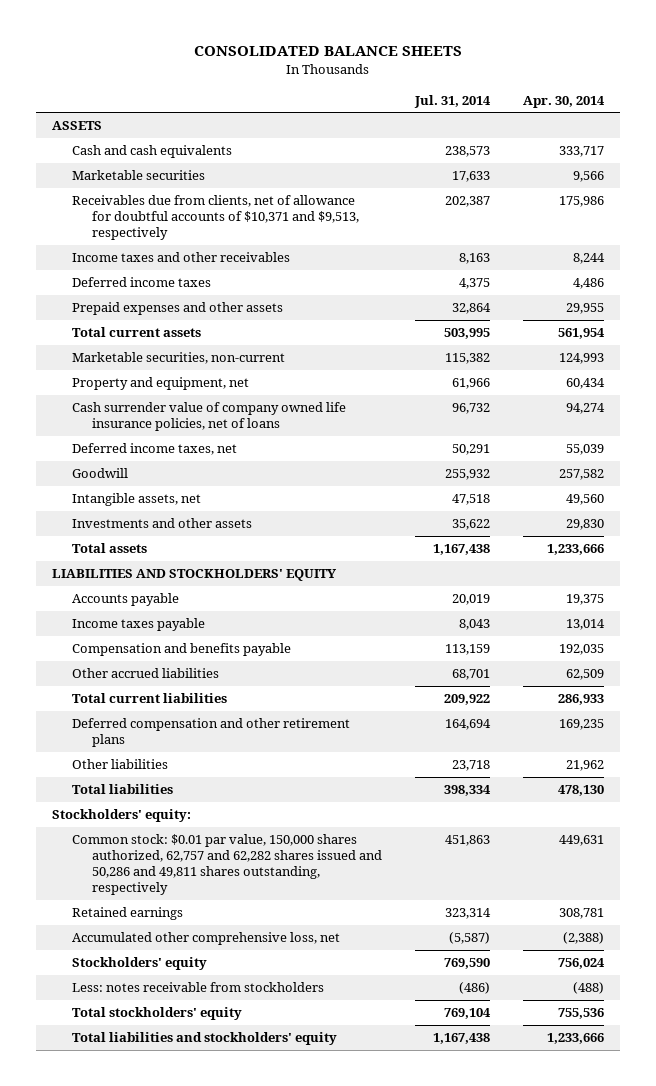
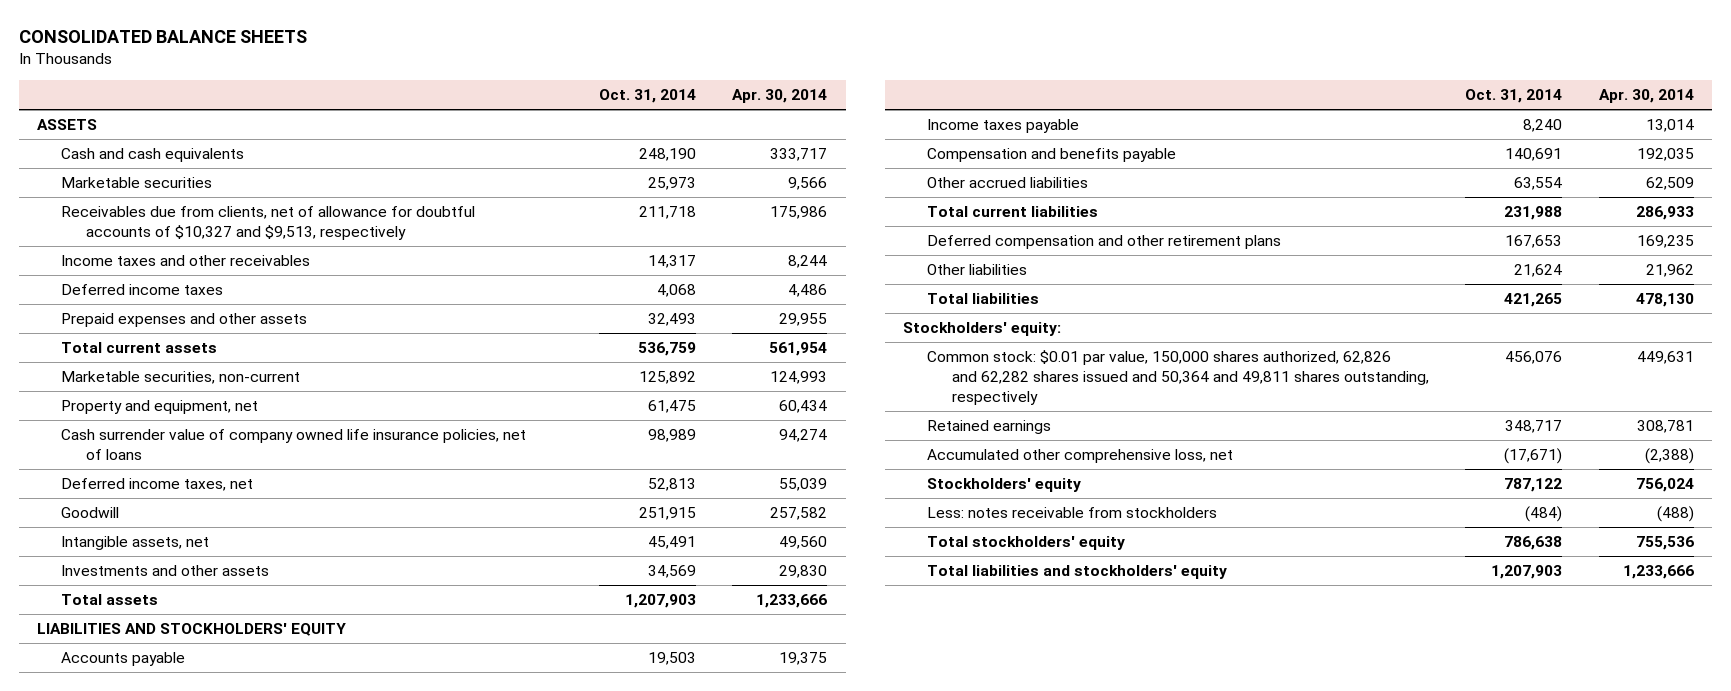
- | Jul. 31, 2014 | Apr. 30, 2014
+ | Oct. 31, 2014 | Apr. 30, 2014
- Receivables due from clients, net of allowance for doubtful accounts of $10,371 and $9,513, respectively | 202,387 | 175,986
+ Receivables due from clients, net of allowance for doubtful accounts of $10,327 and $9,513, respectively | 211,718 | 175,986
- Common stock: $0.01 par value, 150,000 shares authorized, 62,757 and 62,282 shares issued and 50,286 and 49,811 shares outstanding, respectively | 451,863 | 449,631
+ Common stock: $0.01 par value, 150,000 shares authorized, 62,826 and 62,282 shares issued and 50,364 and 49,811 shares outstanding, respectively | 456,076 | 449,631

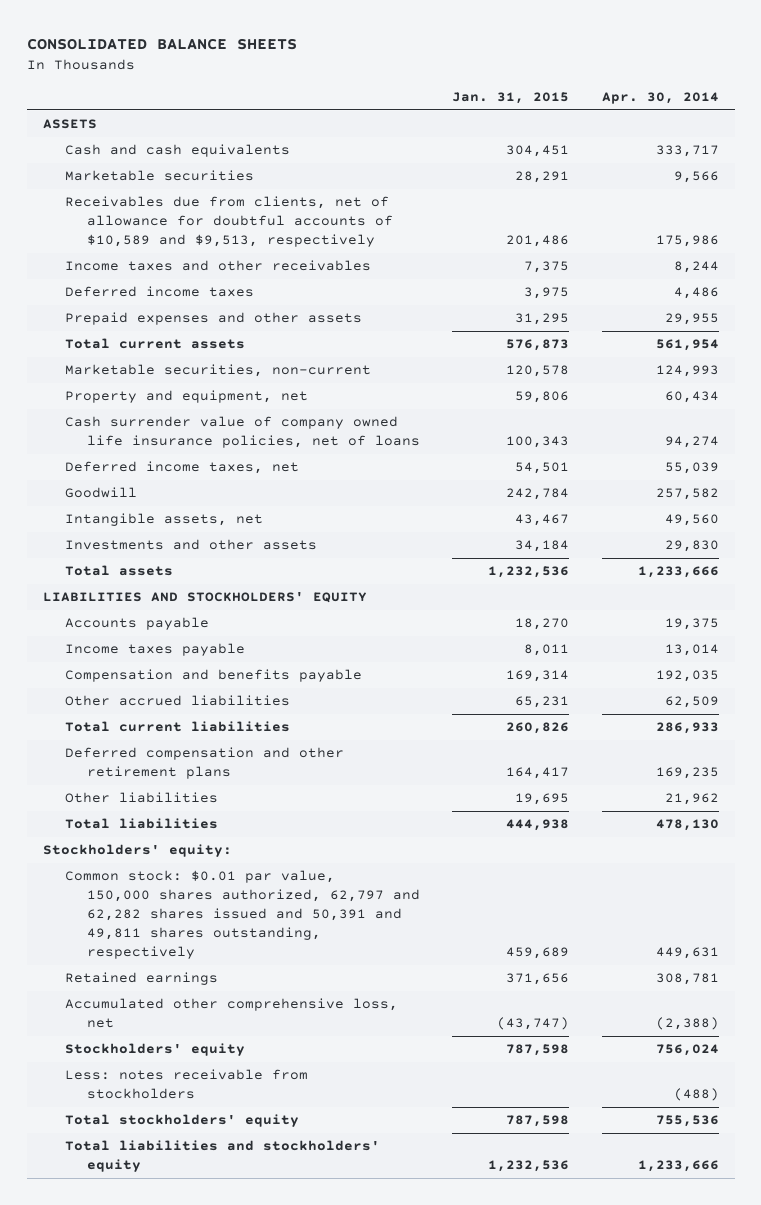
- | Oct. 31, 2014 | Apr. 30, 2014
+ | Jan. 31, 2015 | Apr. 30, 2014
- Receivables due from clients, net of allowance for doubtful accounts of $10,327 and $9,513, respectively | 211,718 | 175,986
+ Receivables due from clients, net of allowance for doubtful accounts of $10,589 and $9,513, respectively | 201,486 | 175,986
- Common stock: $0.01 par value, 150,000 shares authorized, 62,826 and 62,282 shares issued and 50,364 and 49,811 shares outstanding, respectively | 456,076 | 449,631
+ Common stock: $0.01 par value, 150,000 shares authorized, 62,797 and 62,282 shares issued and 50,391 and 49,811 shares outstanding, respectively | 459,689 | 449,631

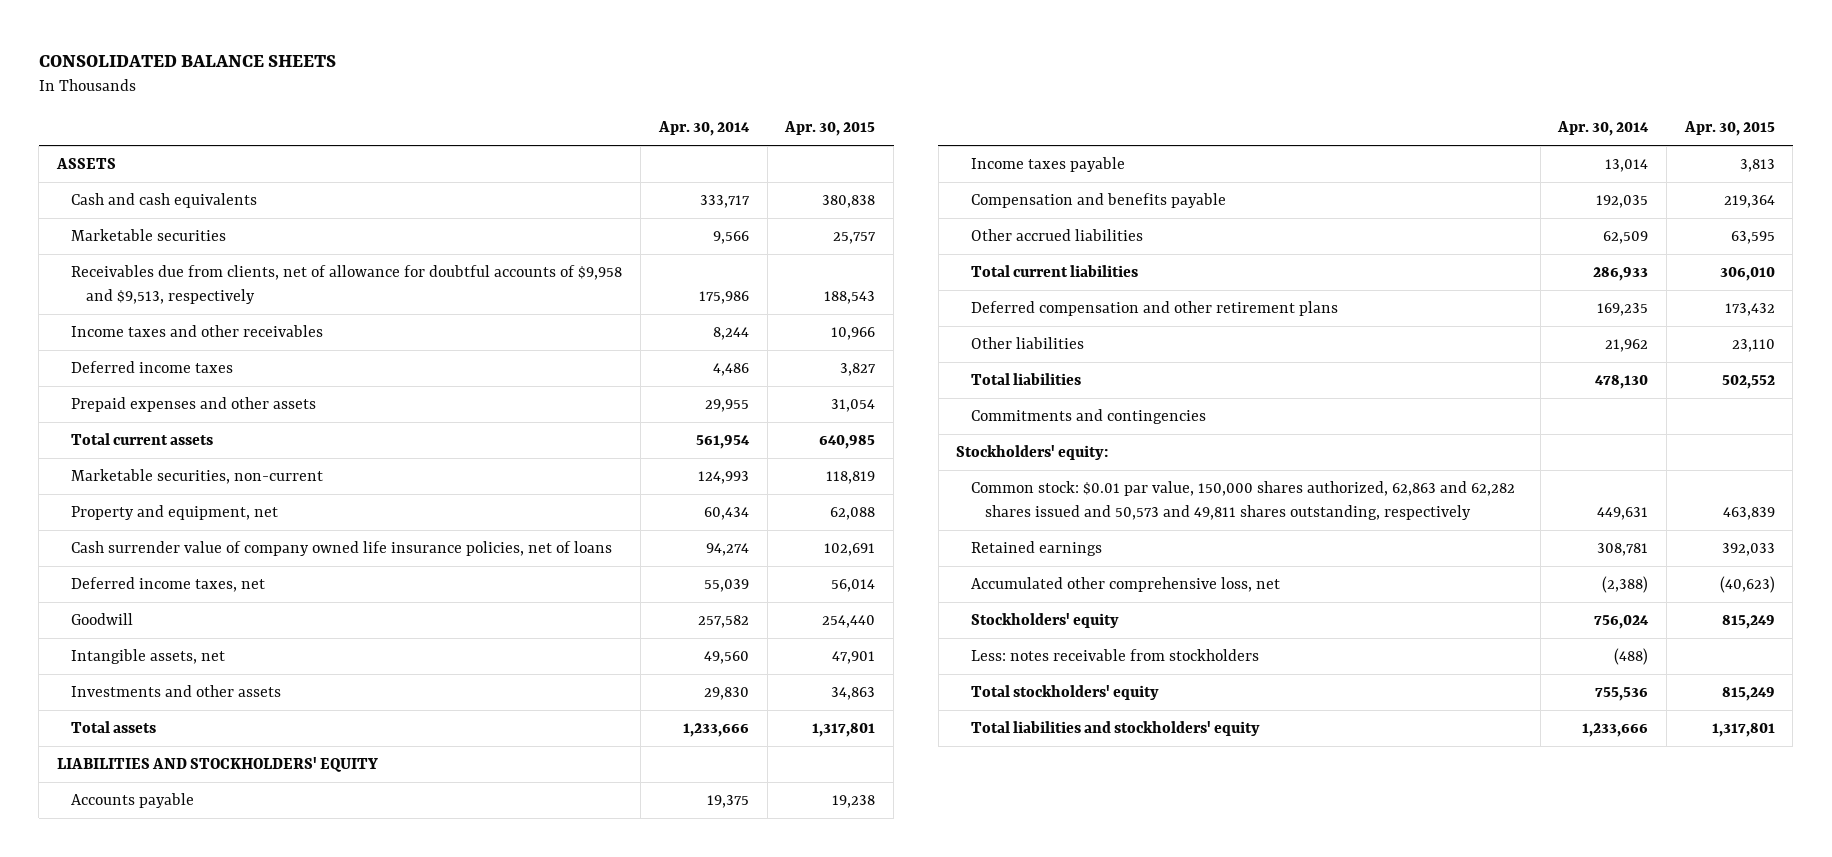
- | Jan. 31, 2015 | Apr. 30, 2014
+ | Apr. 30, 2014 | Apr. 30, 2015
- Receivables due from clients, net of allowance for doubtful accounts of $10,589 and $9,513, respectively | 201,486 | 175,986
+ Receivables due from clients, net of allowance for doubtful accounts of $9,958 and $9,513, respectively | 175,986 | 188,543
+ Commitments and contingencies
- Common stock: $0.01 par value, 150,000 shares authorized, 62,797 and 62,282 shares issued and 50,391 and 49,811 shares outstanding, respectively | 459,689 | 449,631
+ Common stock: $0.01 par value, 150,000 shares authorized, 62,863 and 62,282 shares issued and 50,573 and 49,811 shares outstanding, respectively | 449,631 | 463,839

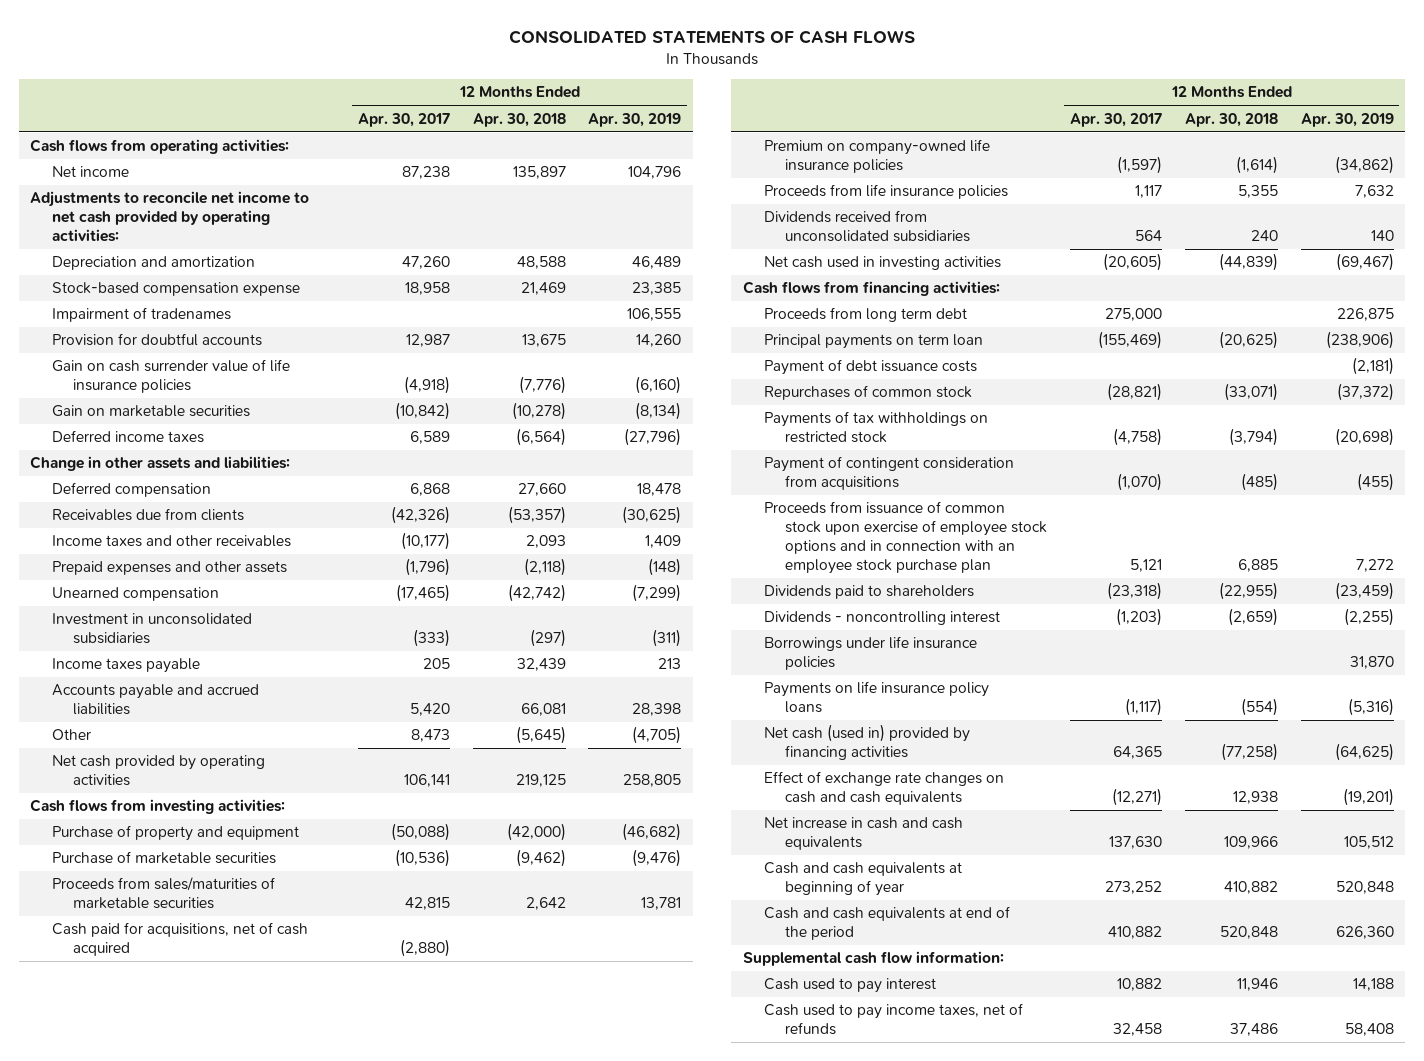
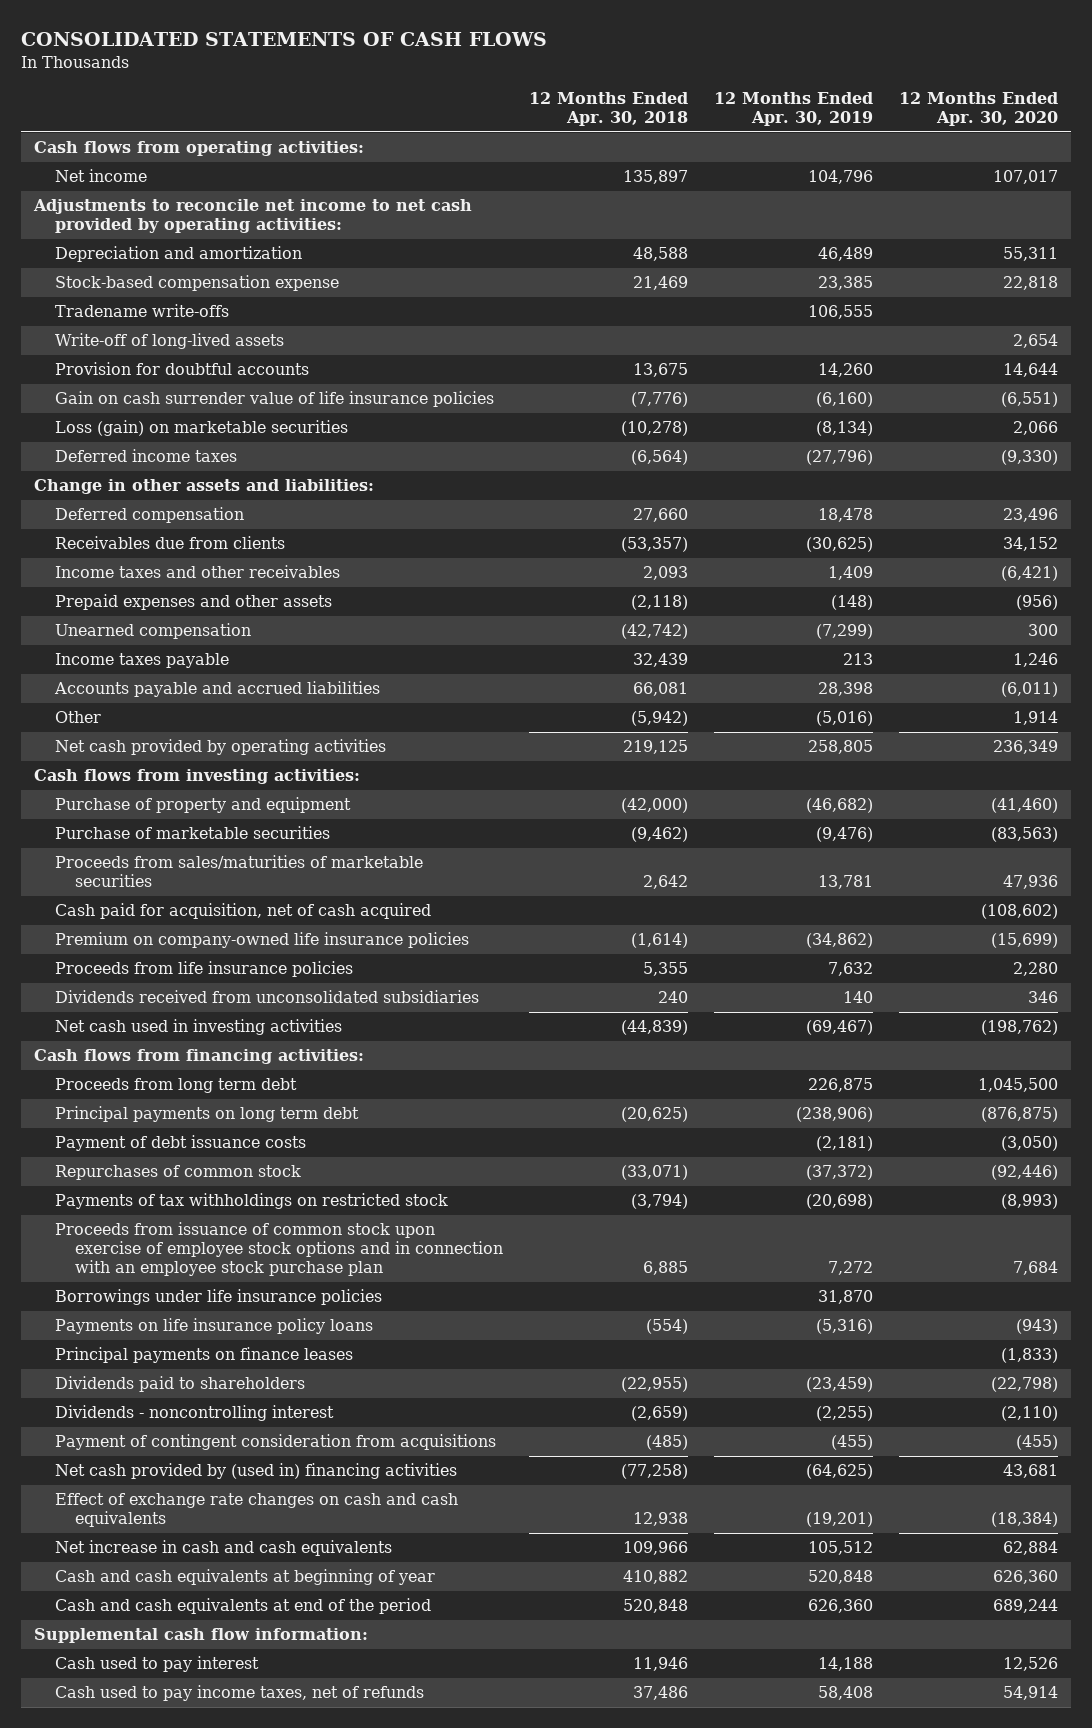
- | 12 Months Ended Apr. 30, 2017 | 12 Months Ended Apr. 30, 2018 | 12 Months Ended Apr. 30, 2019
+ | 12 Months Ended Apr. 30, 2018 | 12 Months Ended Apr. 30, 2019 | 12 Months Ended Apr. 30, 2020
- Impairment of tradenames | | | 106,555
+ Tradename write-offs | | 106,555 |
+ Write-off of long-lived assets | | | 2,654
- Gain on marketable securities | (10,842) | (10,278) | (8,134)
+ Loss (gain) on marketable securities | (10,278) | (8,134) | 2,066
- Investment in unconsolidated subsidiaries | (333) | (297) | (311)
- Other | 8,473 | (5,645) | (4,705)
+ Other | (5,942) | (5,016) | 1,914
- Cash paid for acquisitions, net of cash acquired | (2,880) | |
+ Cash paid for acquisition, net of cash acquired | | | (108,602)
- Principal payments on term loan | (155,469) | (20,625) | (238,906)
+ Principal payments on long term debt | (20,625) | (238,906) | (876,875)
- Net cash (used in) provided by financing activities | 64,365 | (77,258) | (64,625)
+ Principal payments on finance leases | | | (1,833)
moved down: Dividends paid to shareholders | (22,955) | (23,459) | (22,798)
moved down: Dividends - noncontrolling interest | (2,659) | (2,255) | (2,110)
moved down: Payment of contingent consideration from acquisitions | (485) | (455) | (455)
+ Net cash provided by (used in) financing activities | (77,258) | (64,625) | 43,681

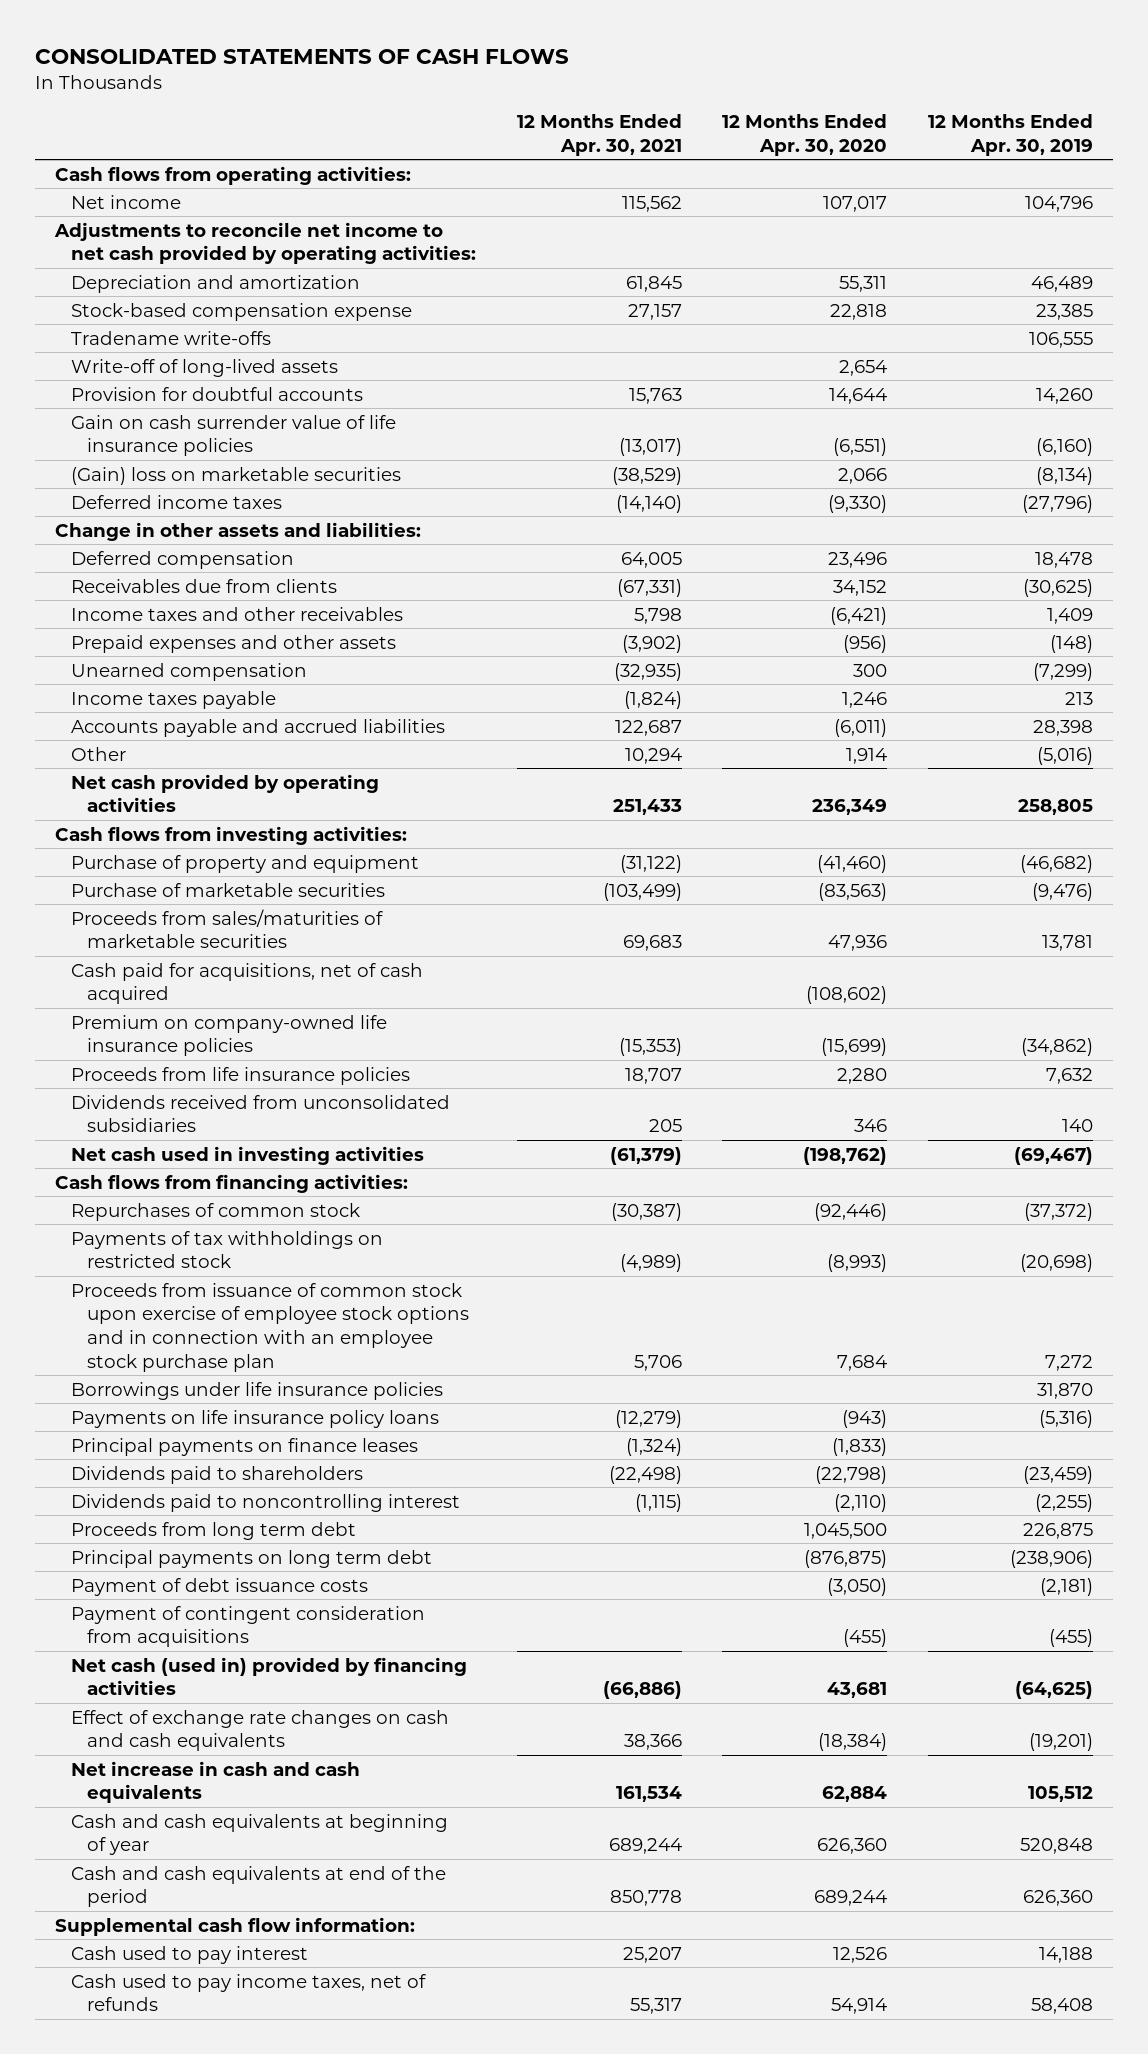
- | 12 Months Ended Apr. 30, 2018 | 12 Months Ended Apr. 30, 2019 | 12 Months Ended Apr. 30, 2020
+ | 12 Months Ended Apr. 30, 2021 | 12 Months Ended Apr. 30, 2020 | 12 Months Ended Apr. 30, 2019
- Loss (gain) on marketable securities | (10,278) | (8,134) | 2,066
+ (Gain) loss on marketable securities | (38,529) | 2,066 | (8,134)
- Cash paid for acquisition, net of cash acquired | | | (108,602)
+ Cash paid for acquisitions, net of cash acquired | | (108,602) |
- Dividends - noncontrolling interest | (2,659) | (2,255) | (2,110)
+ Dividends paid to noncontrolling interest | (1,115) | (2,110) | (2,255)
moved down: Proceeds from long term debt | | 1,045,500 | 226,875
moved down: Principal payments on long term debt | | (876,875) | (238,906)
moved down: Payment of debt issuance costs | | (3,050) | (2,181)
- Net cash provided by (used in) financing activities | (77,258) | (64,625) | 43,681
+ Net cash (used in) provided by financing activities | (66,886) | 43,681 | (64,625)

